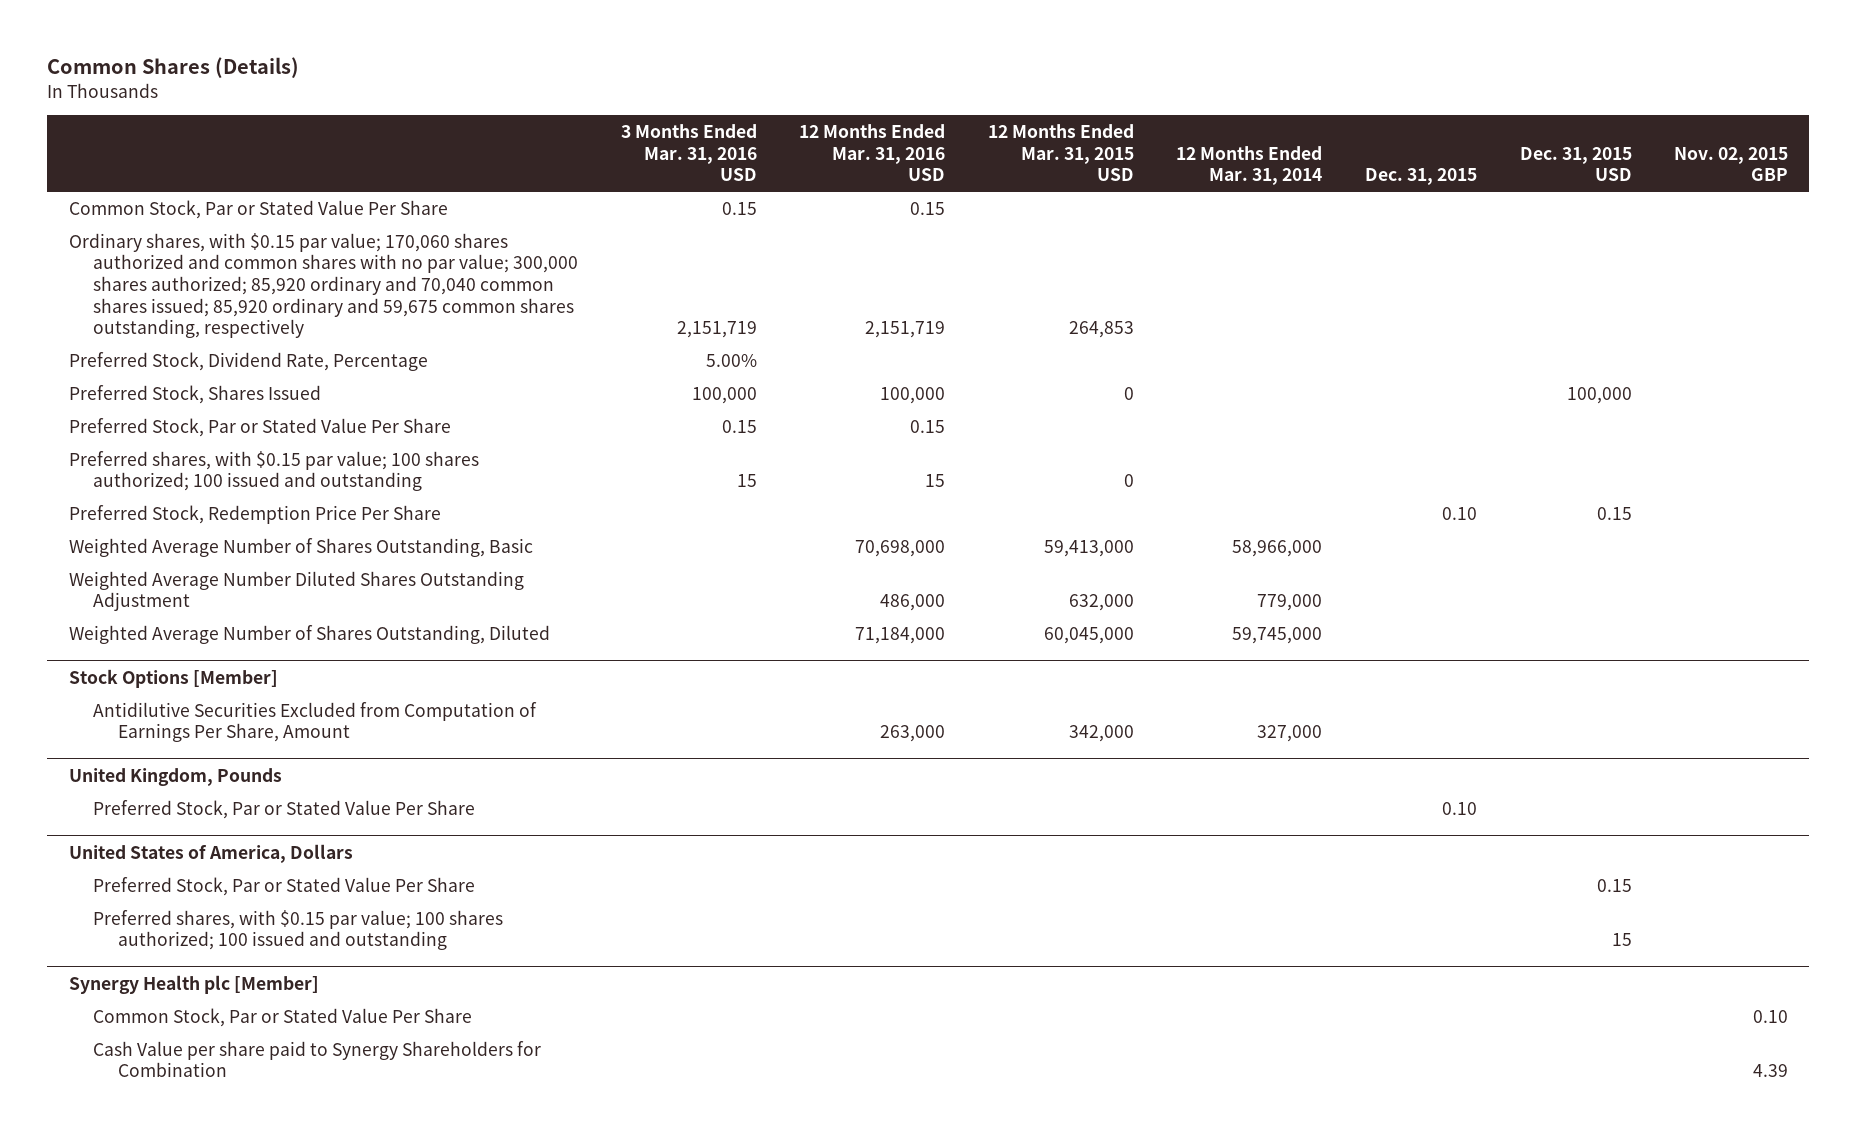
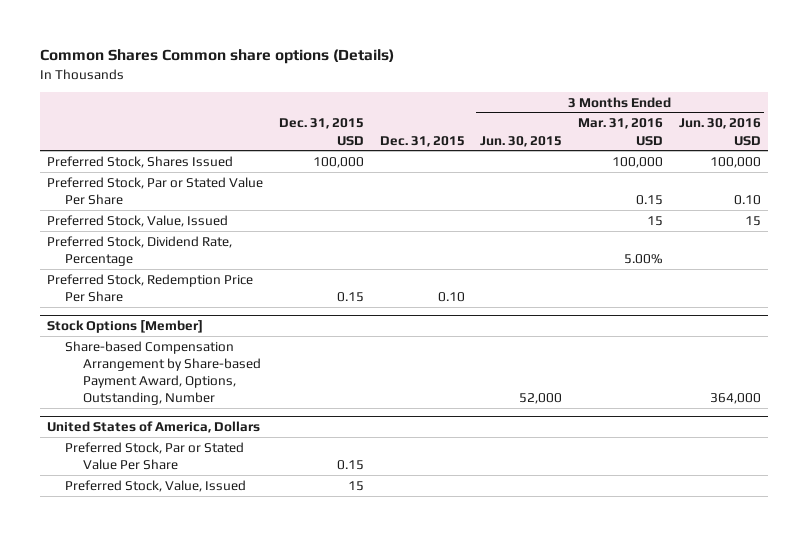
- Common Shares (Details)
+ Common Shares Common share options (Details)
- | 3 Months Ended Mar. 31, 2016 USD | 12 Months Ended Mar. 31, 2016 USD | 12 Months Ended Mar. 31, 2015 USD | 12 Months Ended Mar. 31, 2014 | Dec. 31, 2015 | Dec. 31, 2015 USD | Nov. 02, 2015 GBP
+ | Dec. 31, 2015 USD | Dec. 31, 2015 | 3 Months Ended Jun. 30, 2015 | 3 Months Ended Mar. 31, 2016 USD | 3 Months Ended Jun. 30, 2016 USD
- Common Stock, Par or Stated Value Per Share | 0.15 | 0.15 | | | | |
- Ordinary shares, with $0.15 par value; 170,060 shares authorized and common shares with no par value; 300,000 shares authorized; 85,920 ordinary and 70,040 common shares issued; 85,920 ordinary and 59,675 common shares outstanding, respectively | 2,151,719 | 2,151,719 | 264,853 | | | |
- Preferred shares, with $0.15 par value; 100 shares authorized; 100 issued and outstanding | 15 | 15 | 0 | | | |
+ Preferred Stock, Value, Issued | | | | 15 | 15
moved down: Preferred Stock, Dividend Rate, Percentage | | | | 5.00% |
- Weighted Average Number of Shares Outstanding, Basic | | 70,698,000 | 59,413,000 | 58,966,000 | | |
- Weighted Average Number Diluted Shares Outstanding Adjustment | | 486,000 | 632,000 | 779,000 | | |
- Weighted Average Number of Shares Outstanding, Diluted | | 71,184,000 | 60,045,000 | 59,745,000 | | |
@ Stock Options [Member]
- Antidilutive Securities Excluded from Computation of Earnings Per Share, Amount | | 263,000 | 342,000 | 327,000 | | |
- United Kingdom, Pounds
- Preferred Stock, Par or Stated Value Per Share | | | | | 0.10 | |
@ Stock Options [Member]
+ Share-based Compensation Arrangement by Share-based Payment Award, Options, Outstanding, Number | | | 52,000 | | 364,000
@ United States of America, Dollars
- Preferred shares, with $0.15 par value; 100 shares authorized; 100 issued and outstanding | | | | | | 15 |
- Synergy Health plc [Member]
- Common Stock, Par or Stated Value Per Share | | | | | | | 0.10
- Cash Value per share paid to Synergy Shareholders for Combination | | | | | | | 4.39
@ United States of America, Dollars
+ Preferred Stock, Value, Issued | 15 | | | |

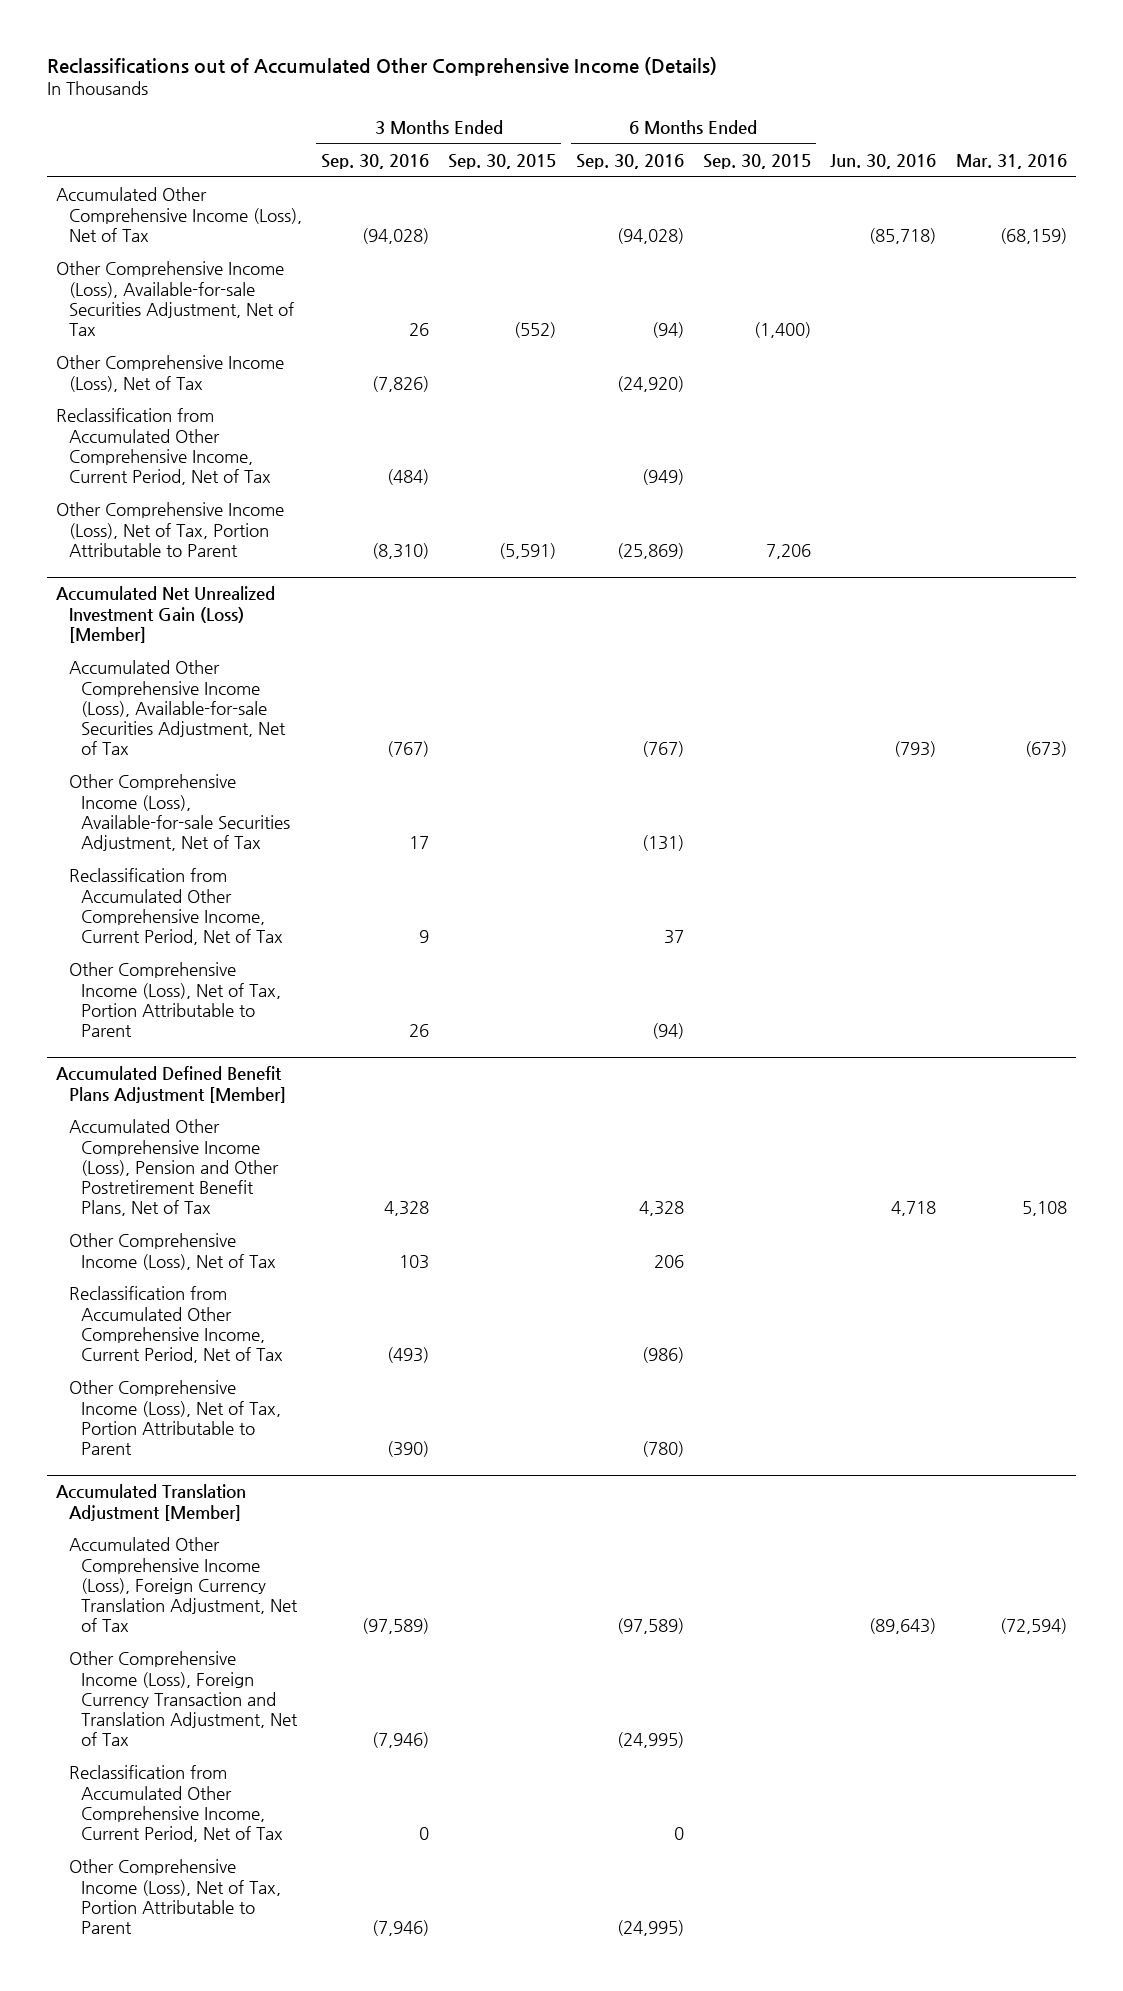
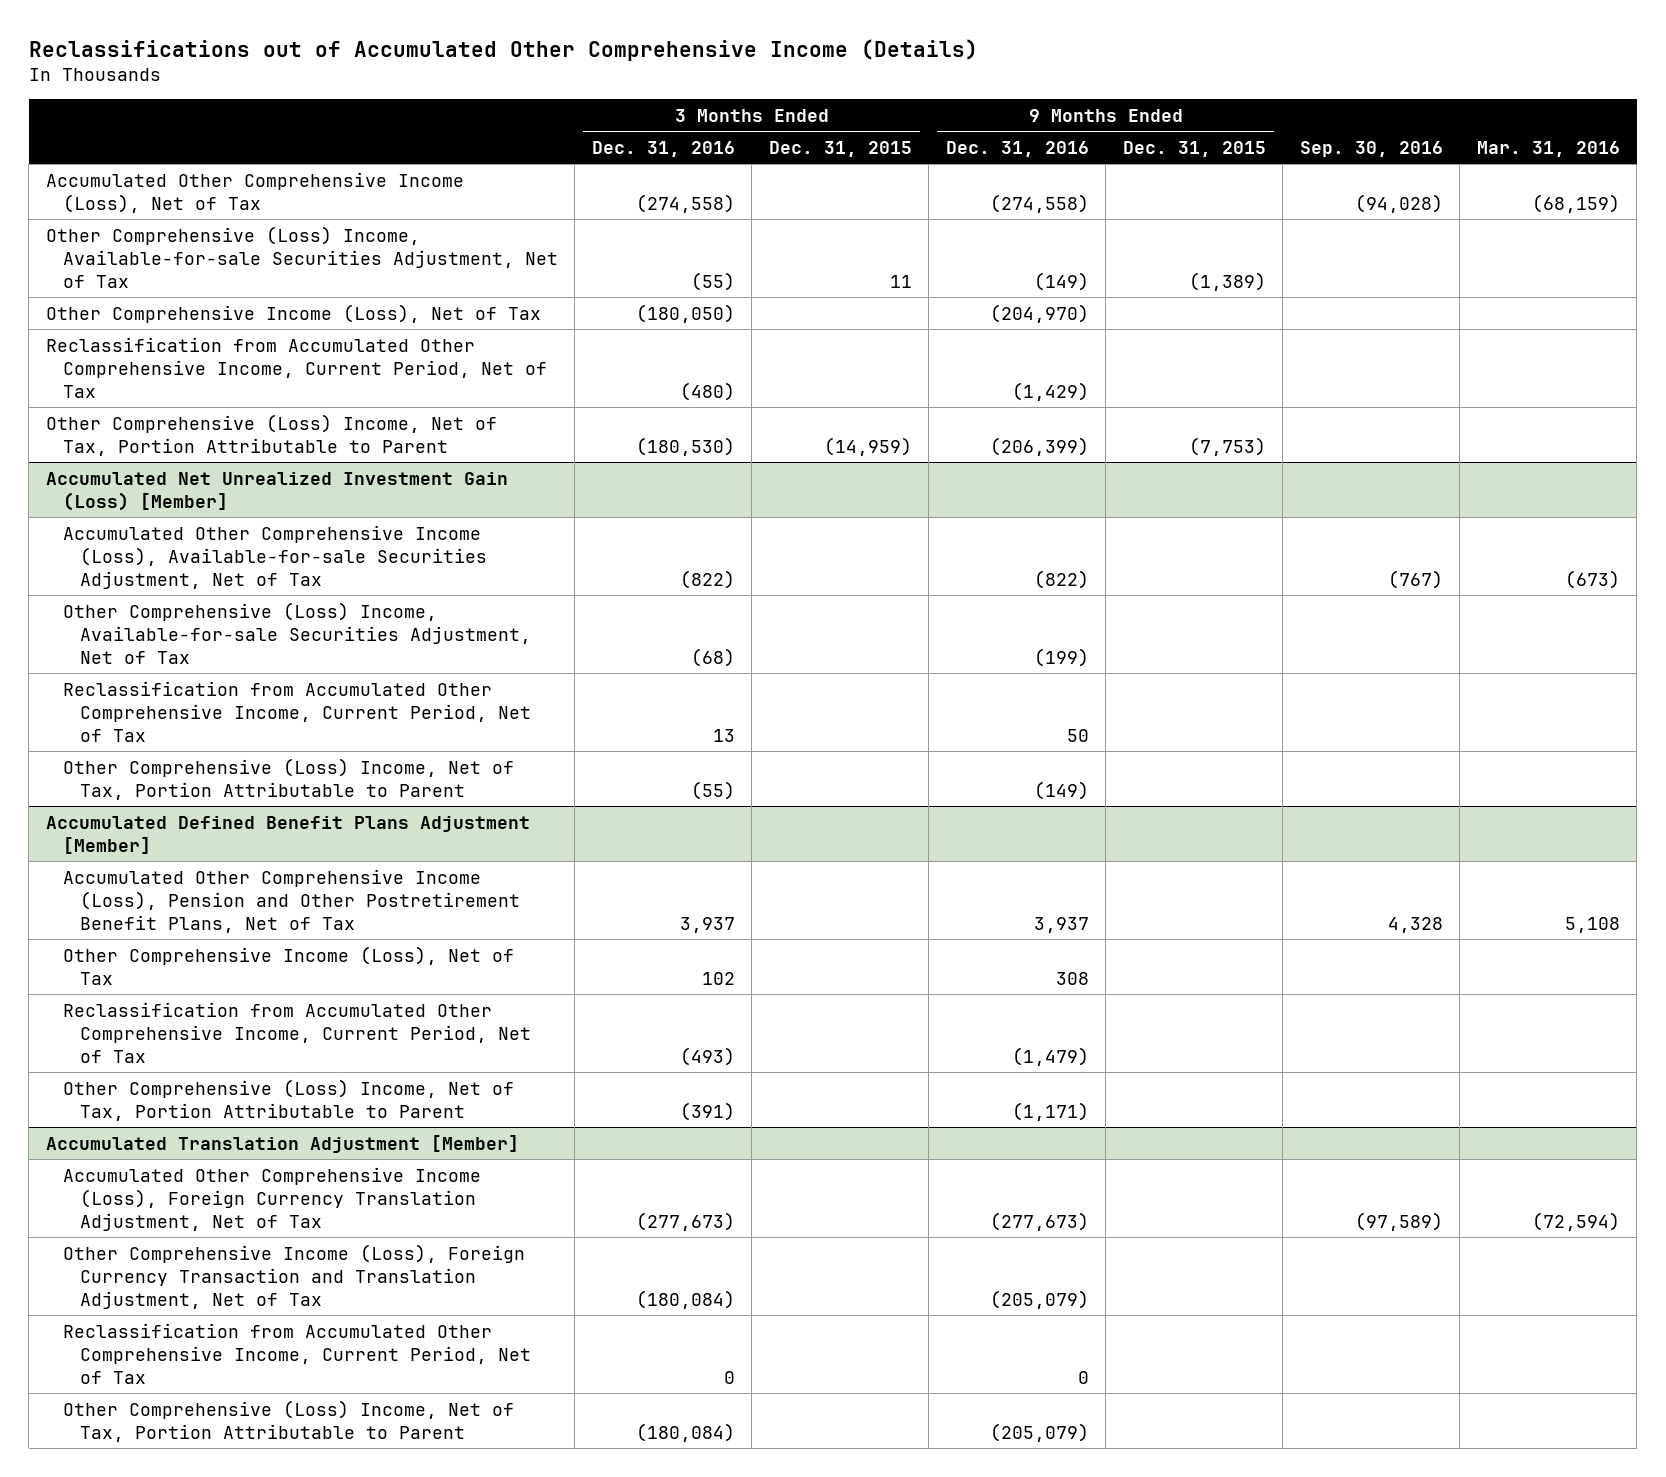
- | 3 Months Ended Sep. 30, 2016 | 3 Months Ended Sep. 30, 2015 | 6 Months Ended Sep. 30, 2016 | 6 Months Ended Sep. 30, 2015 | Jun. 30, 2016 | Mar. 31, 2016
+ | 3 Months Ended Dec. 31, 2016 | 3 Months Ended Dec. 31, 2015 | 9 Months Ended Dec. 31, 2016 | 9 Months Ended Dec. 31, 2015 | Sep. 30, 2016 | Mar. 31, 2016
- Other Comprehensive Income (Loss), Available-for-sale Securities Adjustment, Net of Tax | 26 | (552) | (94) | (1,400) | |
+ Other Comprehensive (Loss) Income, Available-for-sale Securities Adjustment, Net of Tax | (55) | 11 | (149) | (1,389) | |
- Other Comprehensive Income (Loss), Net of Tax, Portion Attributable to Parent | (8,310) | (5,591) | (25,869) | 7,206 | |
+ Other Comprehensive (Loss) Income, Net of Tax, Portion Attributable to Parent | (180,530) | (14,959) | (206,399) | (7,753) | |
@ Accumulated Net Unrealized Investment Gain (Loss) [Member]
- Other Comprehensive Income (Loss), Available-for-sale Securities Adjustment, Net of Tax | 17 | | (131) | | |
+ Other Comprehensive (Loss) Income, Available-for-sale Securities Adjustment, Net of Tax | (68) | | (199) | | |
- Other Comprehensive Income (Loss), Net of Tax, Portion Attributable to Parent | 26 | | (94) | | |
+ Other Comprehensive (Loss) Income, Net of Tax, Portion Attributable to Parent | (55) | | (149) | | |
@ Accumulated Defined Benefit Plans Adjustment [Member]
- Other Comprehensive Income (Loss), Net of Tax, Portion Attributable to Parent | (390) | | (780) | | |
+ Other Comprehensive (Loss) Income, Net of Tax, Portion Attributable to Parent | (391) | | (1,171) | | |
@ Accumulated Translation Adjustment [Member]
- Other Comprehensive Income (Loss), Net of Tax, Portion Attributable to Parent | (7,946) | | (24,995) | | |
+ Other Comprehensive (Loss) Income, Net of Tax, Portion Attributable to Parent | (180,084) | | (205,079) | | |

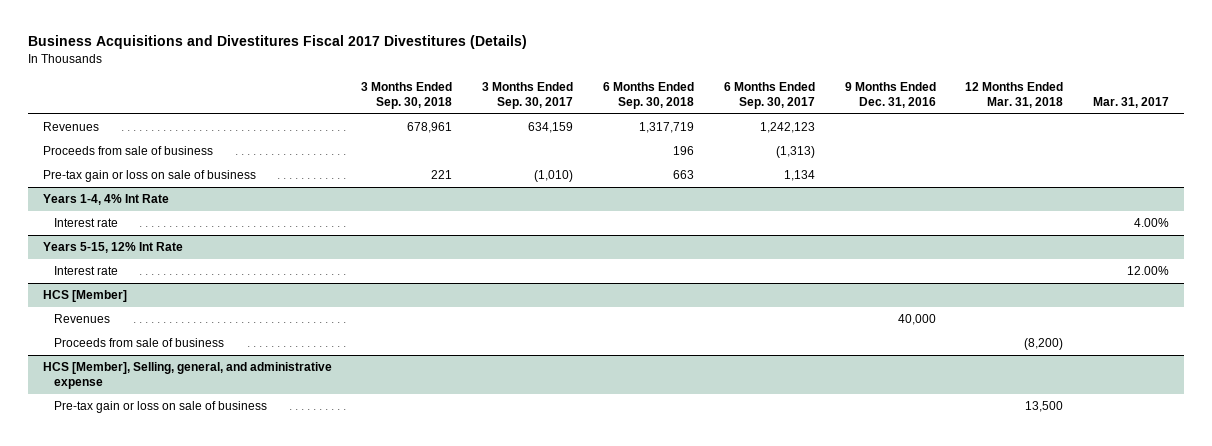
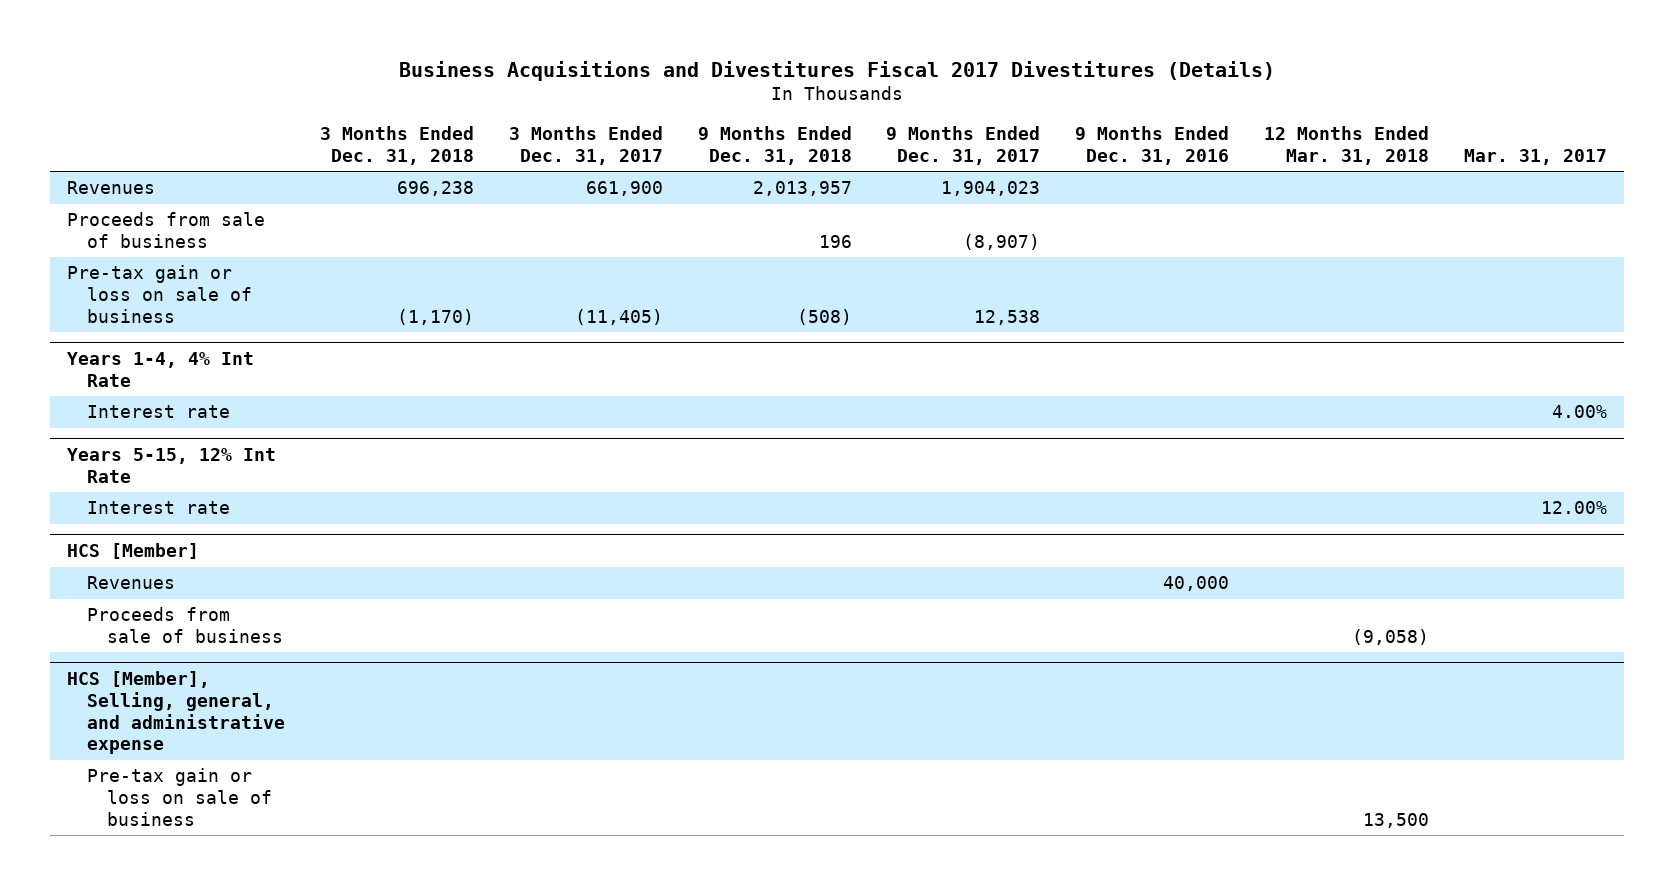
- | 3 Months Ended Sep. 30, 2018 | 3 Months Ended Sep. 30, 2017 | 6 Months Ended Sep. 30, 2018 | 6 Months Ended Sep. 30, 2017 | 9 Months Ended Dec. 31, 2016 | 12 Months Ended Mar. 31, 2018 | Mar. 31, 2017
+ | 3 Months Ended Dec. 31, 2018 | 3 Months Ended Dec. 31, 2017 | 9 Months Ended Dec. 31, 2018 | 9 Months Ended Dec. 31, 2017 | 9 Months Ended Dec. 31, 2016 | 12 Months Ended Mar. 31, 2018 | Mar. 31, 2017
@ HCS [Member]
- Proceeds from sale of business | | | | | | (8,200) |
+ Proceeds from sale of business | | | | | | (9,058) |

